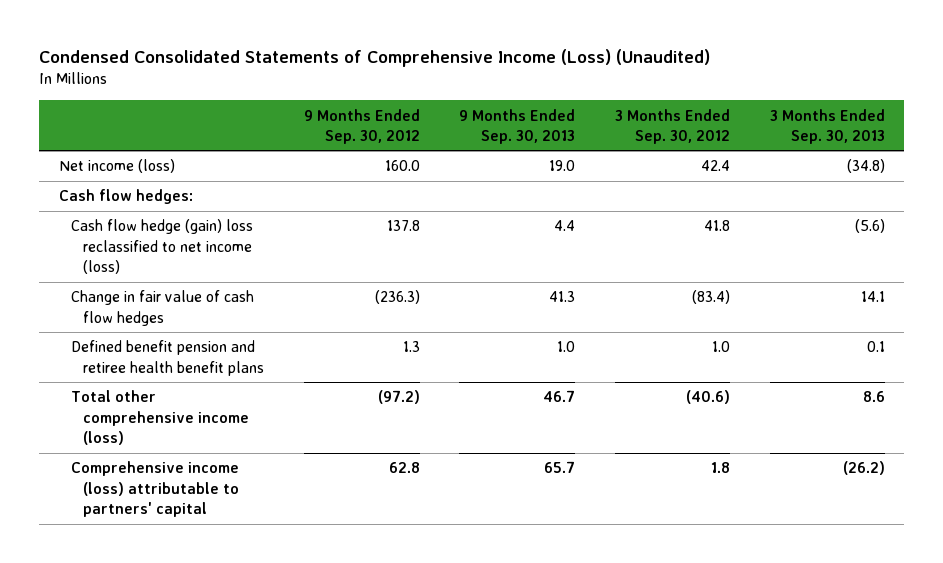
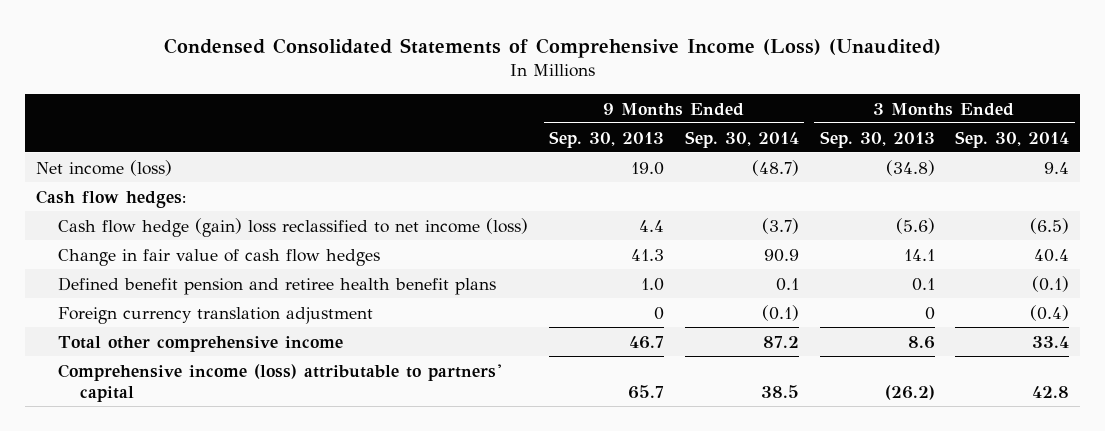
- | 9 Months Ended Sep. 30, 2012 | 9 Months Ended Sep. 30, 2013 | 3 Months Ended Sep. 30, 2012 | 3 Months Ended Sep. 30, 2013
+ | 9 Months Ended Sep. 30, 2013 | 9 Months Ended Sep. 30, 2014 | 3 Months Ended Sep. 30, 2013 | 3 Months Ended Sep. 30, 2014
- Total other comprehensive income (loss) | (97.2) | 46.7 | (40.6) | 8.6
+ Foreign currency translation adjustment | 0 | (0.1) | 0 | (0.4)
+ Total other comprehensive income | 46.7 | 87.2 | 8.6 | 33.4

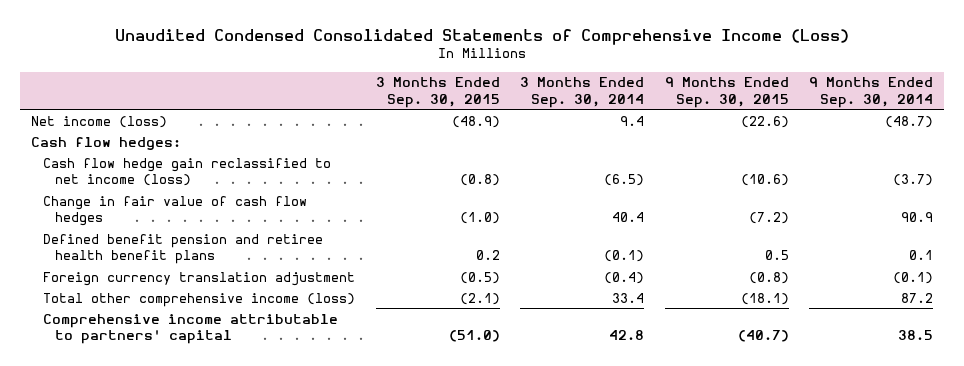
- Condensed Consolidated Statements of Comprehensive Income (Loss) (Unaudited)
+ Unaudited Condensed Consolidated Statements of Comprehensive Income (Loss)
- | 9 Months Ended Sep. 30, 2013 | 9 Months Ended Sep. 30, 2014 | 3 Months Ended Sep. 30, 2013 | 3 Months Ended Sep. 30, 2014
+ | 3 Months Ended Sep. 30, 2015 | 3 Months Ended Sep. 30, 2014 | 9 Months Ended Sep. 30, 2015 | 9 Months Ended Sep. 30, 2014
- Cash flow hedge (gain) loss reclassified to net income (loss) | 4.4 | (3.7) | (5.6) | (6.5)
+ Cash flow hedge gain reclassified to net income (loss) | (0.8) | (6.5) | (10.6) | (3.7)
- Total other comprehensive income | 46.7 | 87.2 | 8.6 | 33.4
- Comprehensive income (loss) attributable to partners' capital | 65.7 | 38.5 | (26.2) | 42.8
+ Total other comprehensive income (loss) | (2.1) | 33.4 | (18.1) | 87.2
+ Comprehensive income attributable to partners' capital | (51.0) | 42.8 | (40.7) | 38.5

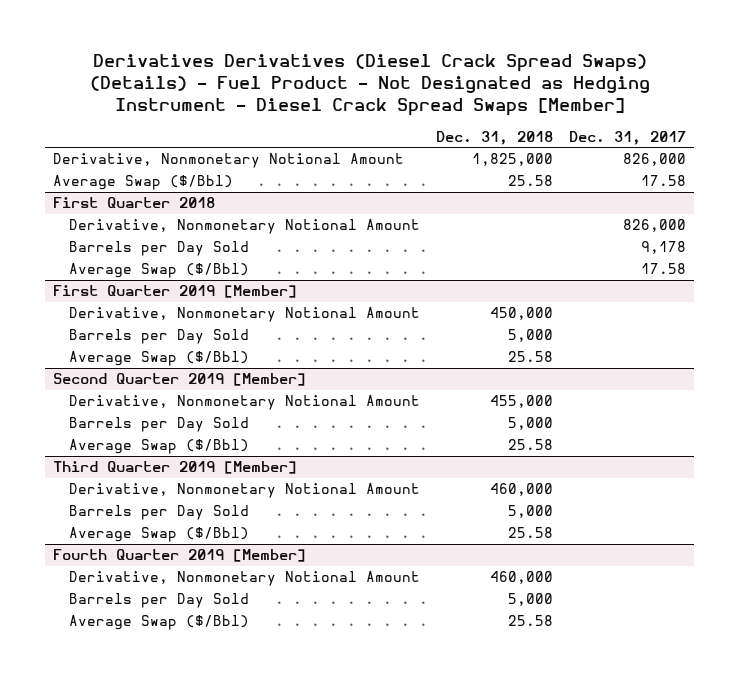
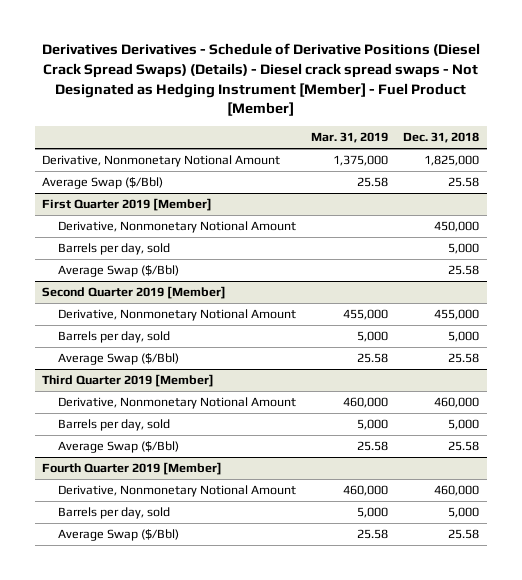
- Derivatives Derivatives (Diesel Crack Spread Swaps) (Details) - Fuel Product - Not Designated as Hedging Instrument - Diesel Crack Spread Swaps [Member]
+ Derivatives Derivatives - Schedule of Derivative Positions (Diesel Crack Spread Swaps) (Details) - Diesel crack spread swaps - Not Designated as Hedging Instrument [Member] - Fuel Product [Member]
- | Dec. 31, 2018 | Dec. 31, 2017
+ | Mar. 31, 2019 | Dec. 31, 2018
- First Quarter 2018
- Derivative, Nonmonetary Notional Amount | | 826,000
- Barrels per Day Sold | | 9,178
- Average Swap ($/Bbl) | | 17.58
@ First Quarter 2019 [Member]
- Barrels per Day Sold | 5,000 |
+ Barrels per day, sold | | 5,000
@ Second Quarter 2019 [Member]
- Barrels per Day Sold | 5,000 |
+ Barrels per day, sold | 5,000 | 5,000
@ Third Quarter 2019 [Member]
- Barrels per Day Sold | 5,000 |
+ Barrels per day, sold | 5,000 | 5,000
@ Fourth Quarter 2019 [Member]
- Barrels per Day Sold | 5,000 |
+ Barrels per day, sold | 5,000 | 5,000

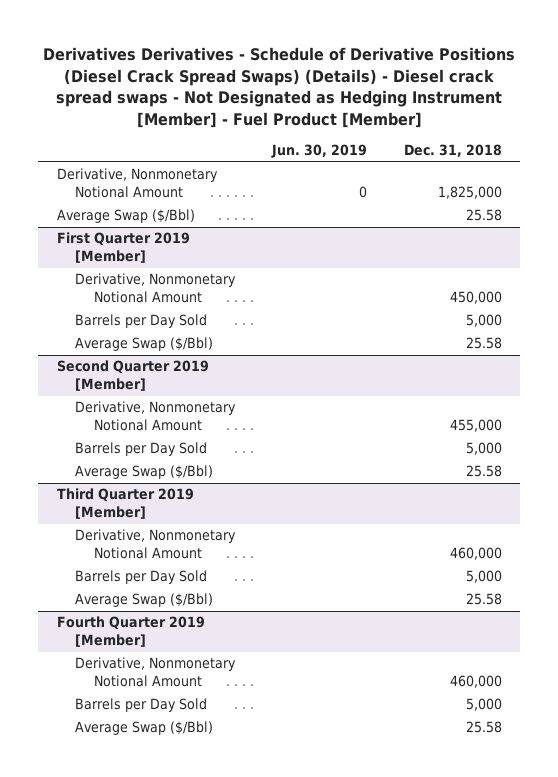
- | Mar. 31, 2019 | Dec. 31, 2018
+ | Jun. 30, 2019 | Dec. 31, 2018
@ First Quarter 2019 [Member]
- Barrels per day, sold | | 5,000
+ Barrels per Day Sold | | 5,000
@ Second Quarter 2019 [Member]
- Barrels per day, sold | 5,000 | 5,000
+ Barrels per Day Sold | | 5,000
@ Third Quarter 2019 [Member]
- Barrels per day, sold | 5,000 | 5,000
+ Barrels per Day Sold | | 5,000
@ Fourth Quarter 2019 [Member]
- Barrels per day, sold | 5,000 | 5,000
+ Barrels per Day Sold | | 5,000

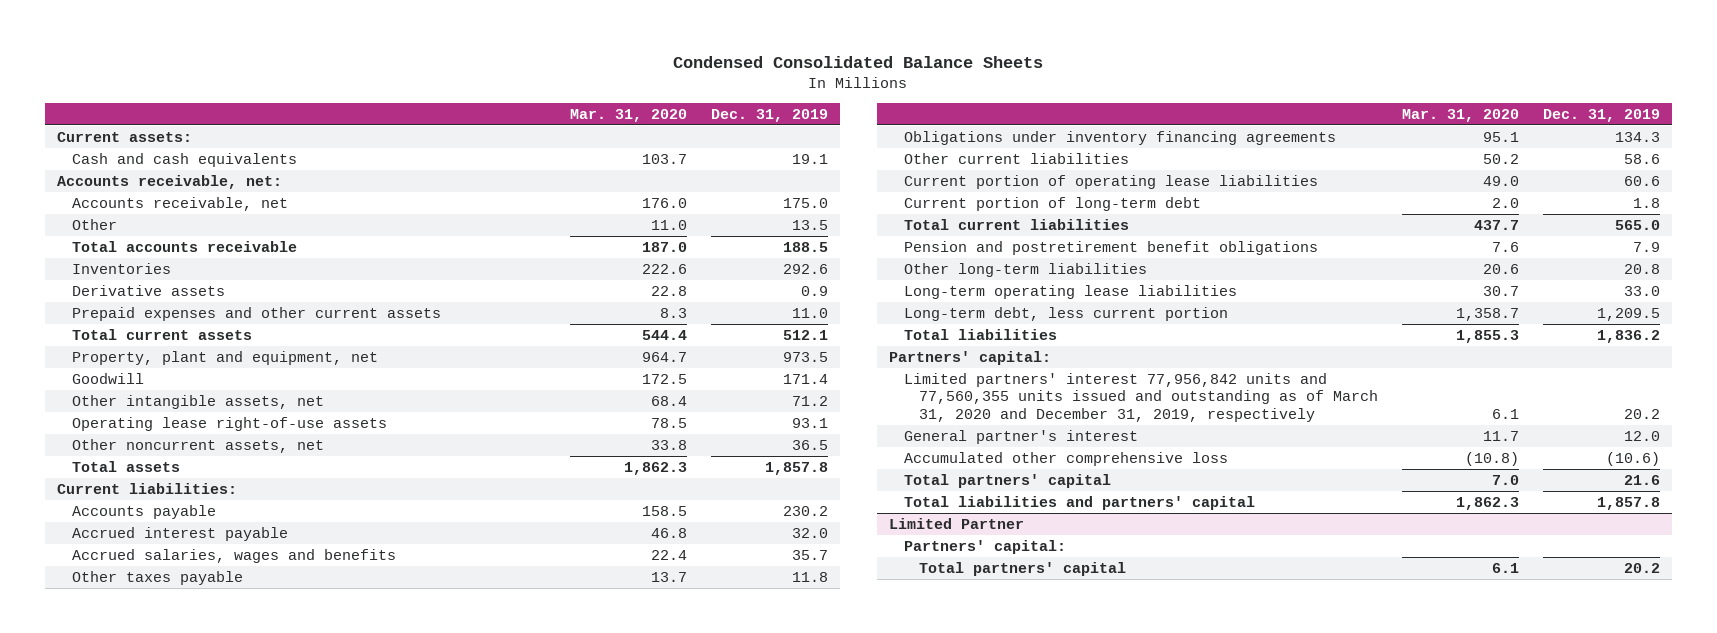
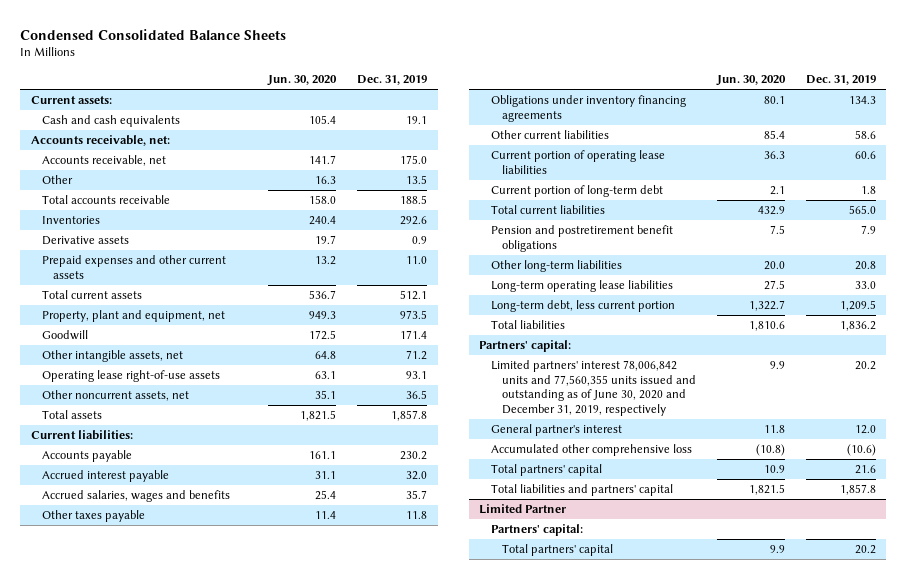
- | Mar. 31, 2020 | Dec. 31, 2019
+ | Jun. 30, 2020 | Dec. 31, 2019
- Limited partners' interest 77,956,842 units and 77,560,355 units issued and outstanding as of March 31, 2020 and December 31, 2019, respectively | 6.1 | 20.2
+ Limited partners' interest 78,006,842 units and 77,560,355 units issued and outstanding as of June 30, 2020 and December 31, 2019, respectively | 9.9 | 20.2

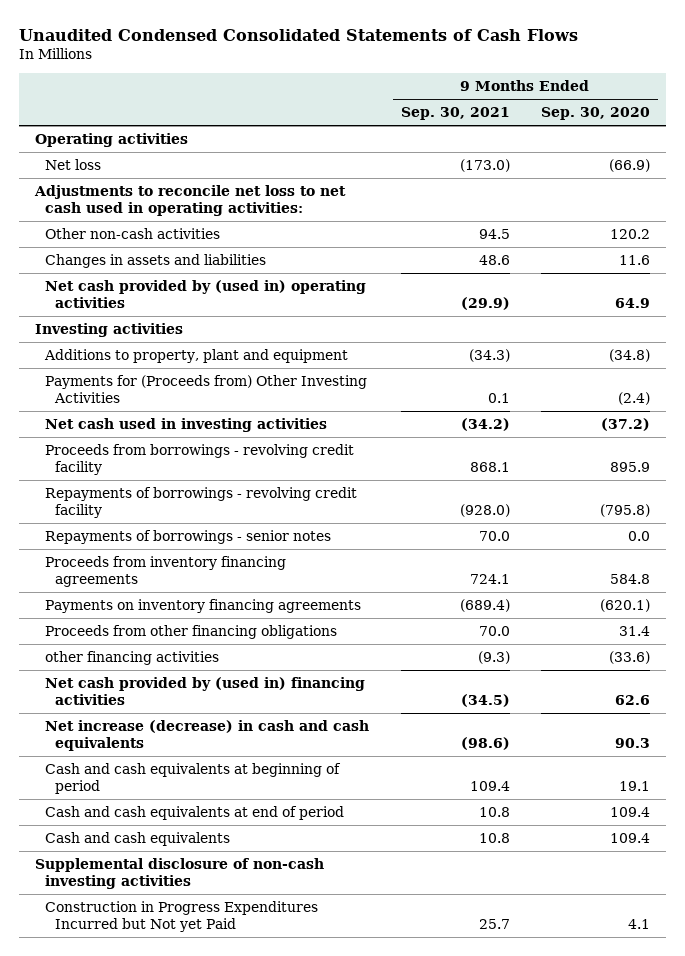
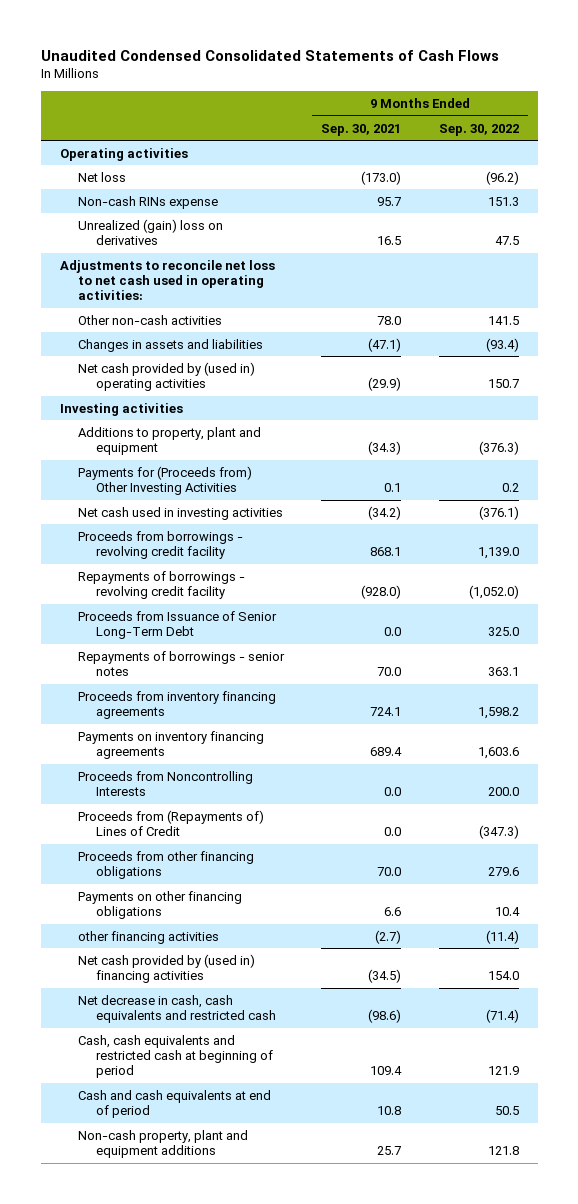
- | 9 Months Ended Sep. 30, 2021 | 9 Months Ended Sep. 30, 2020
+ | 9 Months Ended Sep. 30, 2021 | 9 Months Ended Sep. 30, 2022
+ Non-cash RINs expense | 95.7 | 151.3
+ Unrealized (gain) loss on derivatives | 16.5 | 47.5
- Other non-cash activities | 94.5 | 120.2
- Changes in assets and liabilities | 48.6 | 11.6
+ Other non-cash activities | 78.0 | 141.5
+ Changes in assets and liabilities | (47.1) | (93.4)
+ Proceeds from Issuance of Senior Long-Term Debt | 0.0 | 325.0
- Payments on inventory financing agreements | (689.4) | (620.1)
+ Payments on inventory financing agreements | 689.4 | 1,603.6
+ Proceeds from Noncontrolling Interests | 0.0 | 200.0
+ Proceeds from (Repayments of) Lines of Credit | 0.0 | (347.3)
- other financing activities | (9.3) | (33.6)
+ Payments on other financing obligations | 6.6 | 10.4
+ other financing activities | (2.7) | (11.4)
- Net increase (decrease) in cash and cash equivalents | (98.6) | 90.3
- Cash and cash equivalents at beginning of period | 109.4 | 19.1
+ Net decrease in cash, cash equivalents and restricted cash | (98.6) | (71.4)
+ Cash, cash equivalents and restricted cash at beginning of period | 109.4 | 121.9
- Cash and cash equivalents | 10.8 | 109.4
- Supplemental disclosure of non-cash investing activities
- Construction in Progress Expenditures Incurred but Not yet Paid | 25.7 | 4.1
+ Non-cash property, plant and equipment additions | 25.7 | 121.8

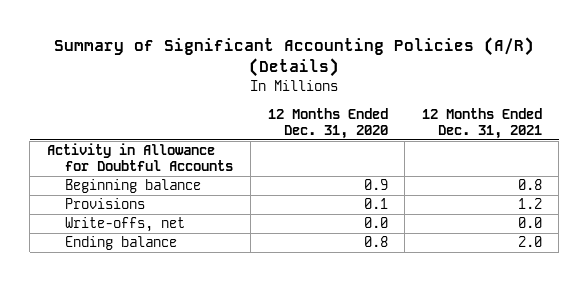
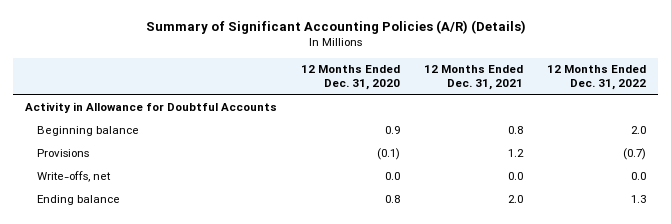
- | 12 Months Ended Dec. 31, 2020 | 12 Months Ended Dec. 31, 2021
+ | 12 Months Ended Dec. 31, 2020 | 12 Months Ended Dec. 31, 2021 | 12 Months Ended Dec. 31, 2022
- Provisions | 0.1 | 1.2
+ Provisions | (0.1) | 1.2 | (0.7)

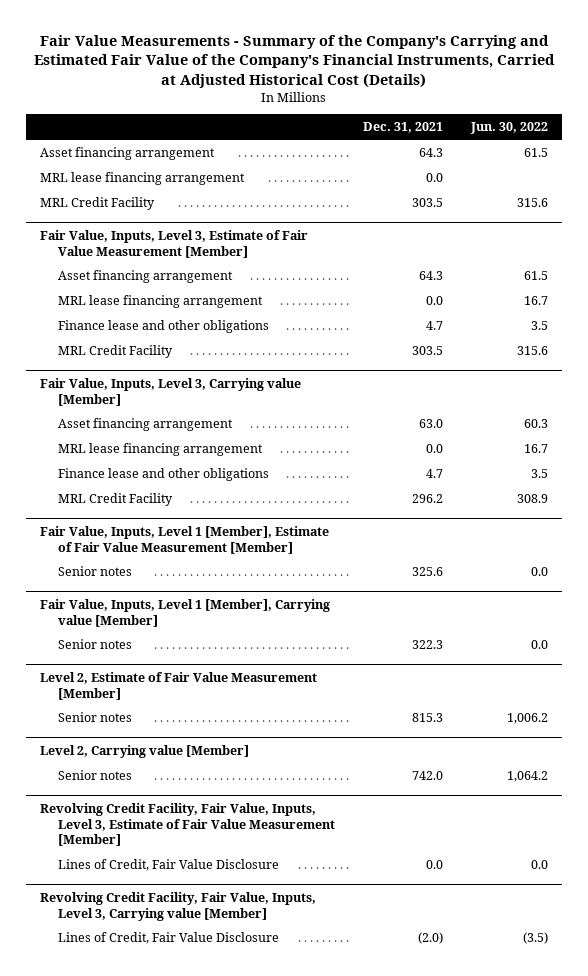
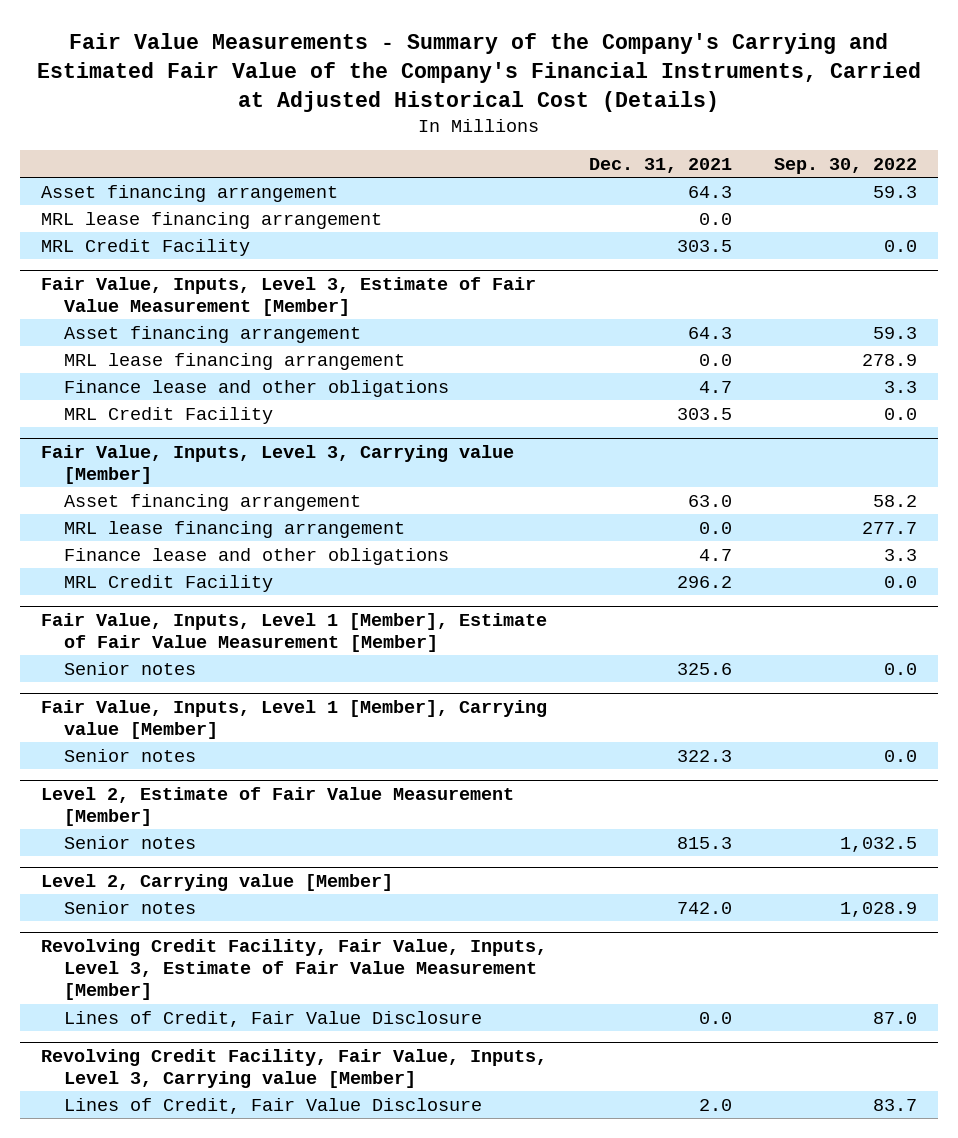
- | Dec. 31, 2021 | Jun. 30, 2022
+ | Dec. 31, 2021 | Sep. 30, 2022
@ Revolving Credit Facility, Fair Value, Inputs, Level 3, Carrying value [Member]
- Lines of Credit, Fair Value Disclosure | (2.0) | (3.5)
+ Lines of Credit, Fair Value Disclosure | 2.0 | 83.7

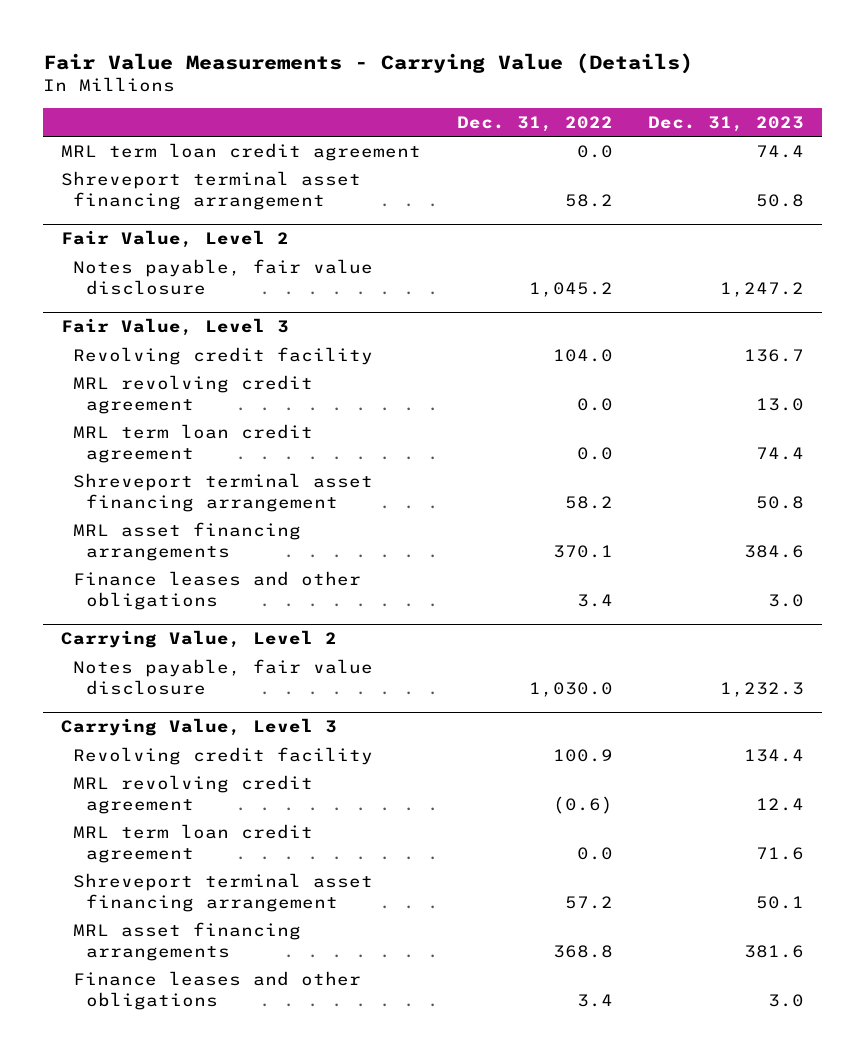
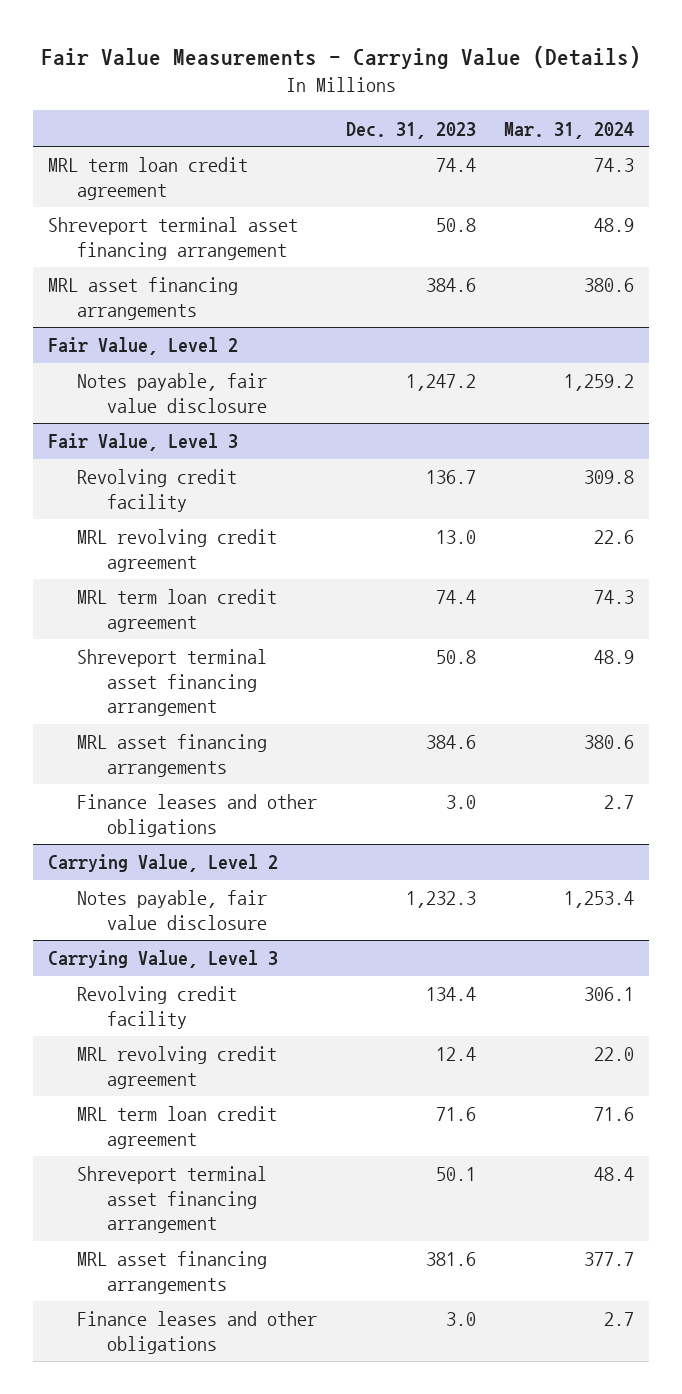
- | Dec. 31, 2022 | Dec. 31, 2023
+ | Dec. 31, 2023 | Mar. 31, 2024
+ MRL asset financing arrangements | 384.6 | 380.6

